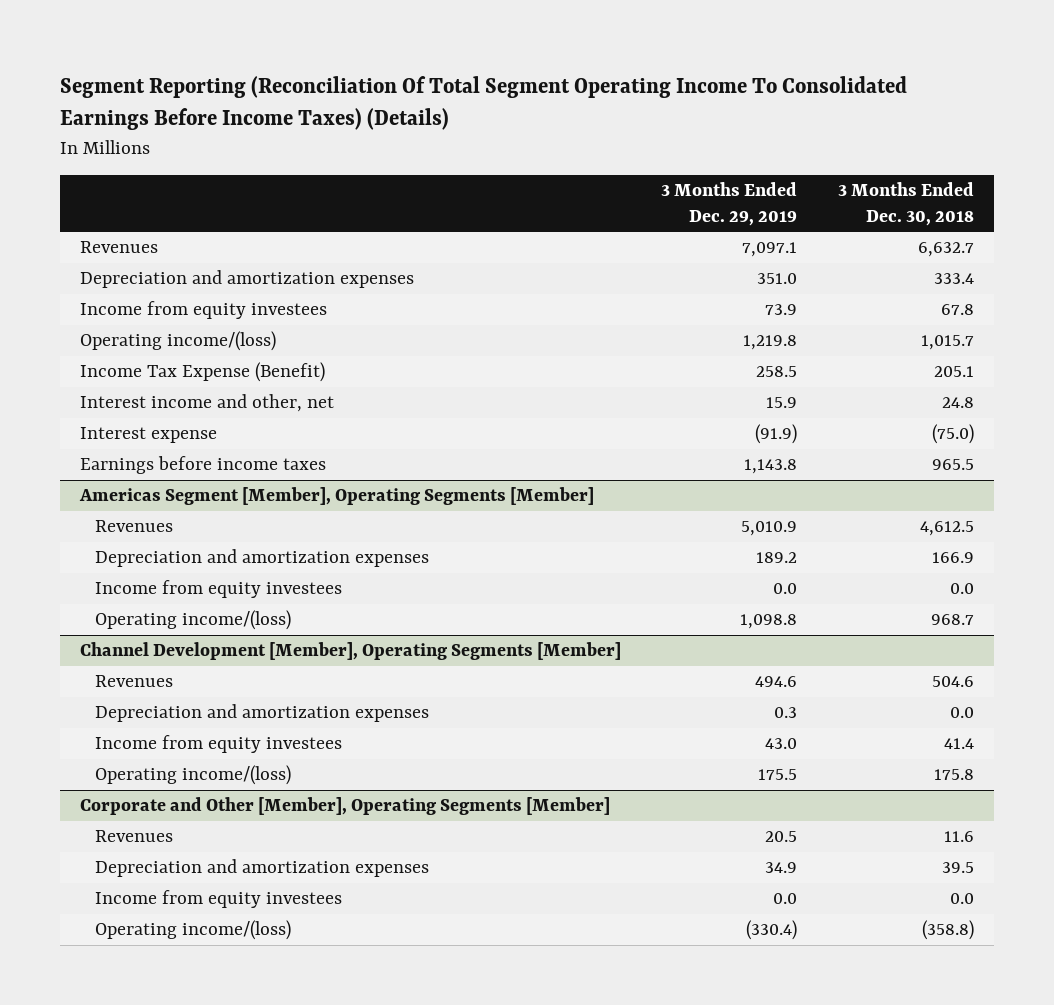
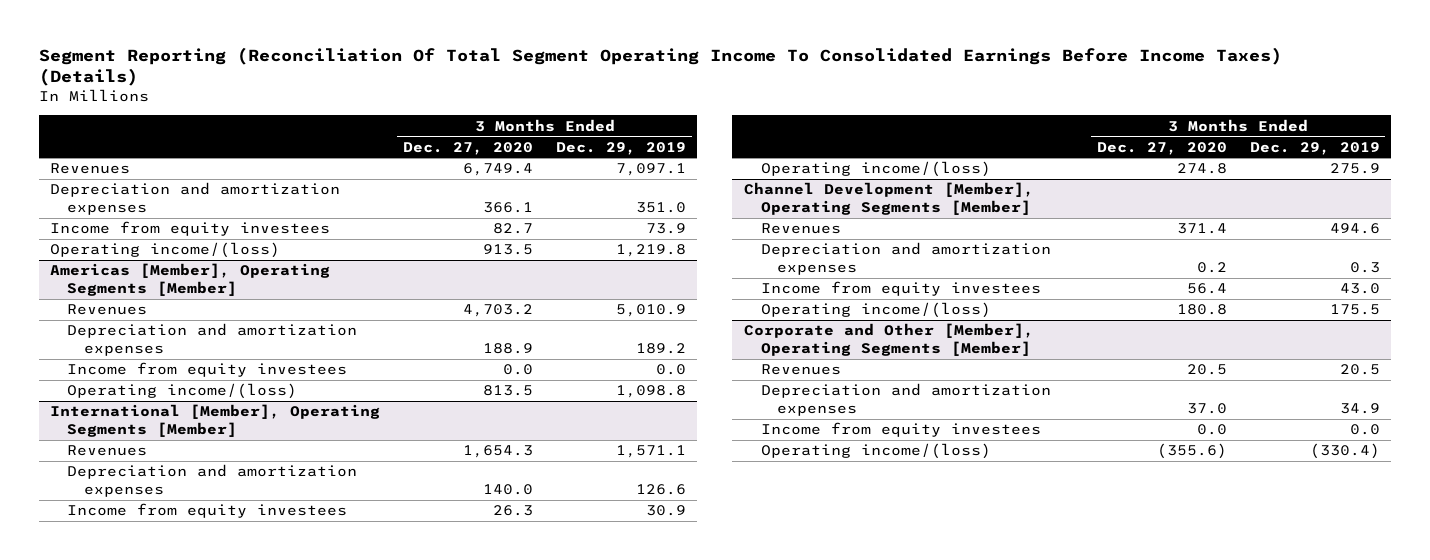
- | 3 Months Ended Dec. 29, 2019 | 3 Months Ended Dec. 30, 2018
+ | 3 Months Ended Dec. 27, 2020 | 3 Months Ended Dec. 29, 2019
- Income Tax Expense (Benefit) | 258.5 | 205.1
- Interest income and other, net | 15.9 | 24.8
- Interest expense | (91.9) | (75.0)
- Earnings before income taxes | 1,143.8 | 965.5
- Americas Segment [Member], Operating Segments [Member]
+ Americas [Member], Operating Segments [Member]
+ International [Member], Operating Segments [Member]
+ Revenues | 1,654.3 | 1,571.1
+ Depreciation and amortization expenses | 140.0 | 126.6
+ Income from equity investees | 26.3 | 30.9
+ Operating income/(loss) | 274.8 | 275.9

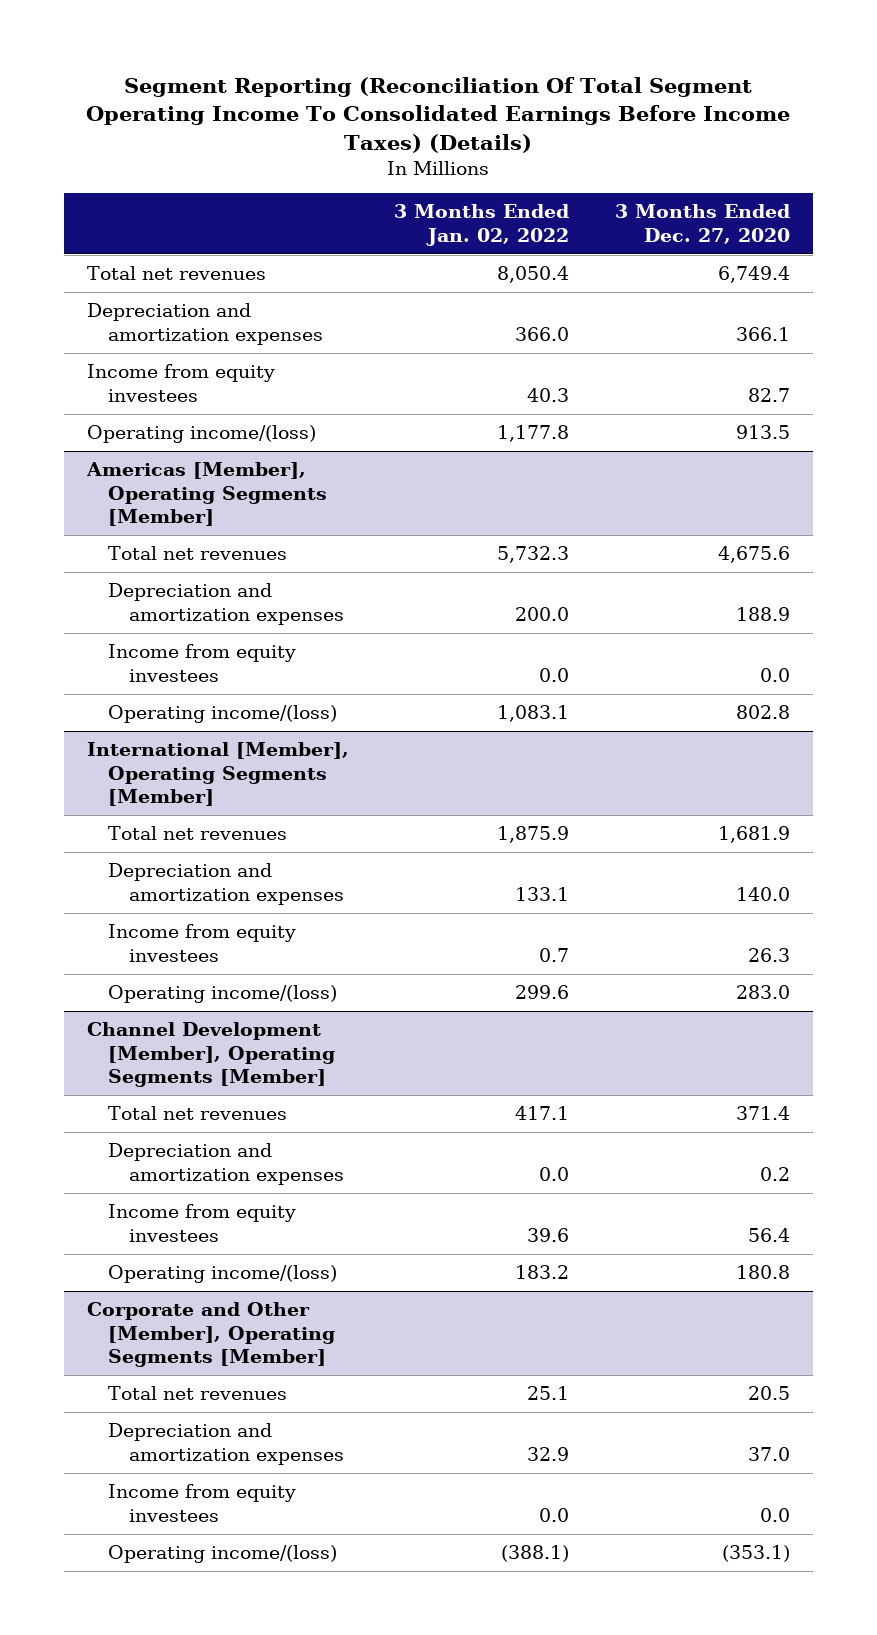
- | 3 Months Ended Dec. 27, 2020 | 3 Months Ended Dec. 29, 2019
+ | 3 Months Ended Jan. 02, 2022 | 3 Months Ended Dec. 27, 2020
- Revenues | 6,749.4 | 7,097.1
+ Total net revenues | 8,050.4 | 6,749.4
@ Americas [Member], Operating Segments [Member]
- Revenues | 4,703.2 | 5,010.9
+ Total net revenues | 5,732.3 | 4,675.6
- Operating income/(loss) | 813.5 | 1,098.8
+ Operating income/(loss) | 1,083.1 | 802.8
@ International [Member], Operating Segments [Member]
- Revenues | 1,654.3 | 1,571.1
+ Total net revenues | 1,875.9 | 1,681.9
- Operating income/(loss) | 274.8 | 275.9
+ Operating income/(loss) | 299.6 | 283.0
@ Channel Development [Member], Operating Segments [Member]
- Revenues | 371.4 | 494.6
+ Total net revenues | 417.1 | 371.4
@ Corporate and Other [Member], Operating Segments [Member]
- Revenues | 20.5 | 20.5
+ Total net revenues | 25.1 | 20.5
- Operating income/(loss) | (355.6) | (330.4)
+ Operating income/(loss) | (388.1) | (353.1)

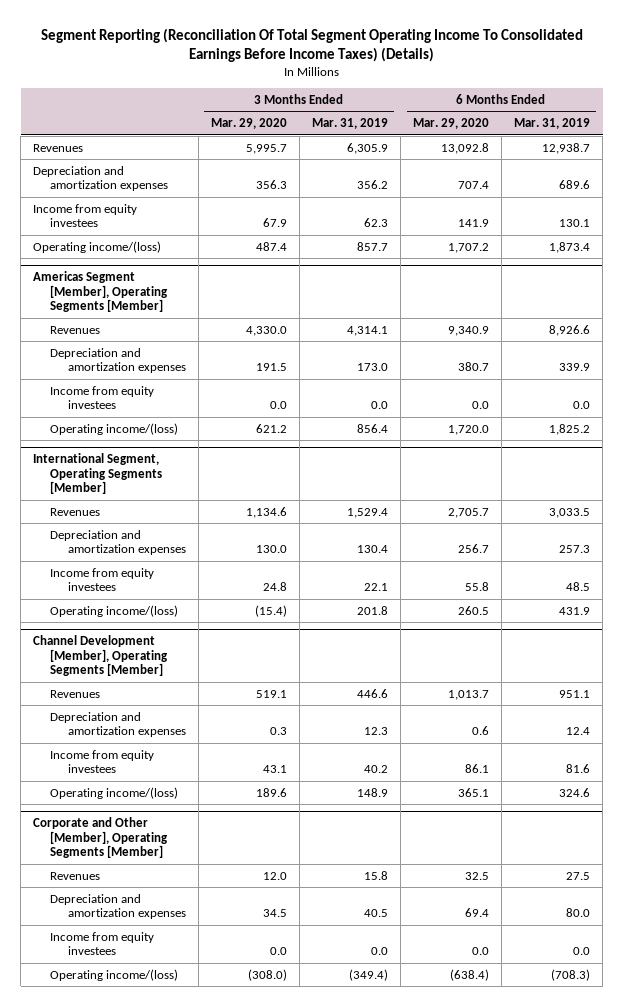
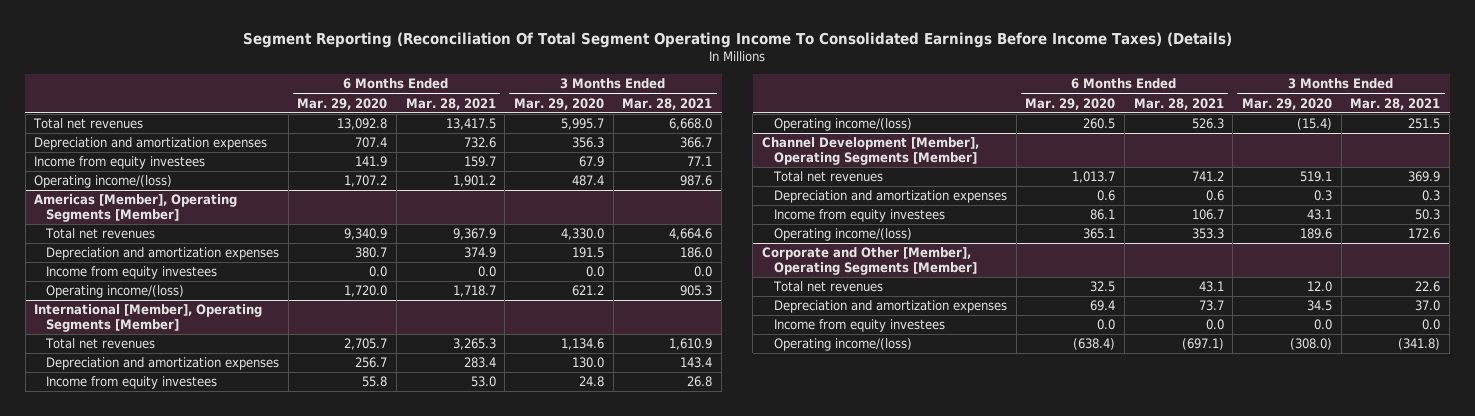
- | 3 Months Ended Mar. 29, 2020 | 3 Months Ended Mar. 31, 2019 | 6 Months Ended Mar. 29, 2020 | 6 Months Ended Mar. 31, 2019
+ | 6 Months Ended Mar. 29, 2020 | 6 Months Ended Mar. 28, 2021 | 3 Months Ended Mar. 29, 2020 | 3 Months Ended Mar. 28, 2021
- Revenues | 5,995.7 | 6,305.9 | 13,092.8 | 12,938.7
+ Total net revenues | 13,092.8 | 13,417.5 | 5,995.7 | 6,668.0
- Americas Segment [Member], Operating Segments [Member]
- Revenues | 4,330.0 | 4,314.1 | 9,340.9 | 8,926.6
+ Americas [Member], Operating Segments [Member]
+ Total net revenues | 9,340.9 | 9,367.9 | 4,330.0 | 4,664.6
- International Segment, Operating Segments [Member]
- Revenues | 1,134.6 | 1,529.4 | 2,705.7 | 3,033.5
+ International [Member], Operating Segments [Member]
+ Total net revenues | 2,705.7 | 3,265.3 | 1,134.6 | 1,610.9
@ Channel Development [Member], Operating Segments [Member]
- Revenues | 519.1 | 446.6 | 1,013.7 | 951.1
+ Total net revenues | 1,013.7 | 741.2 | 519.1 | 369.9
@ Corporate and Other [Member], Operating Segments [Member]
- Revenues | 12.0 | 15.8 | 32.5 | 27.5
+ Total net revenues | 32.5 | 43.1 | 12.0 | 22.6

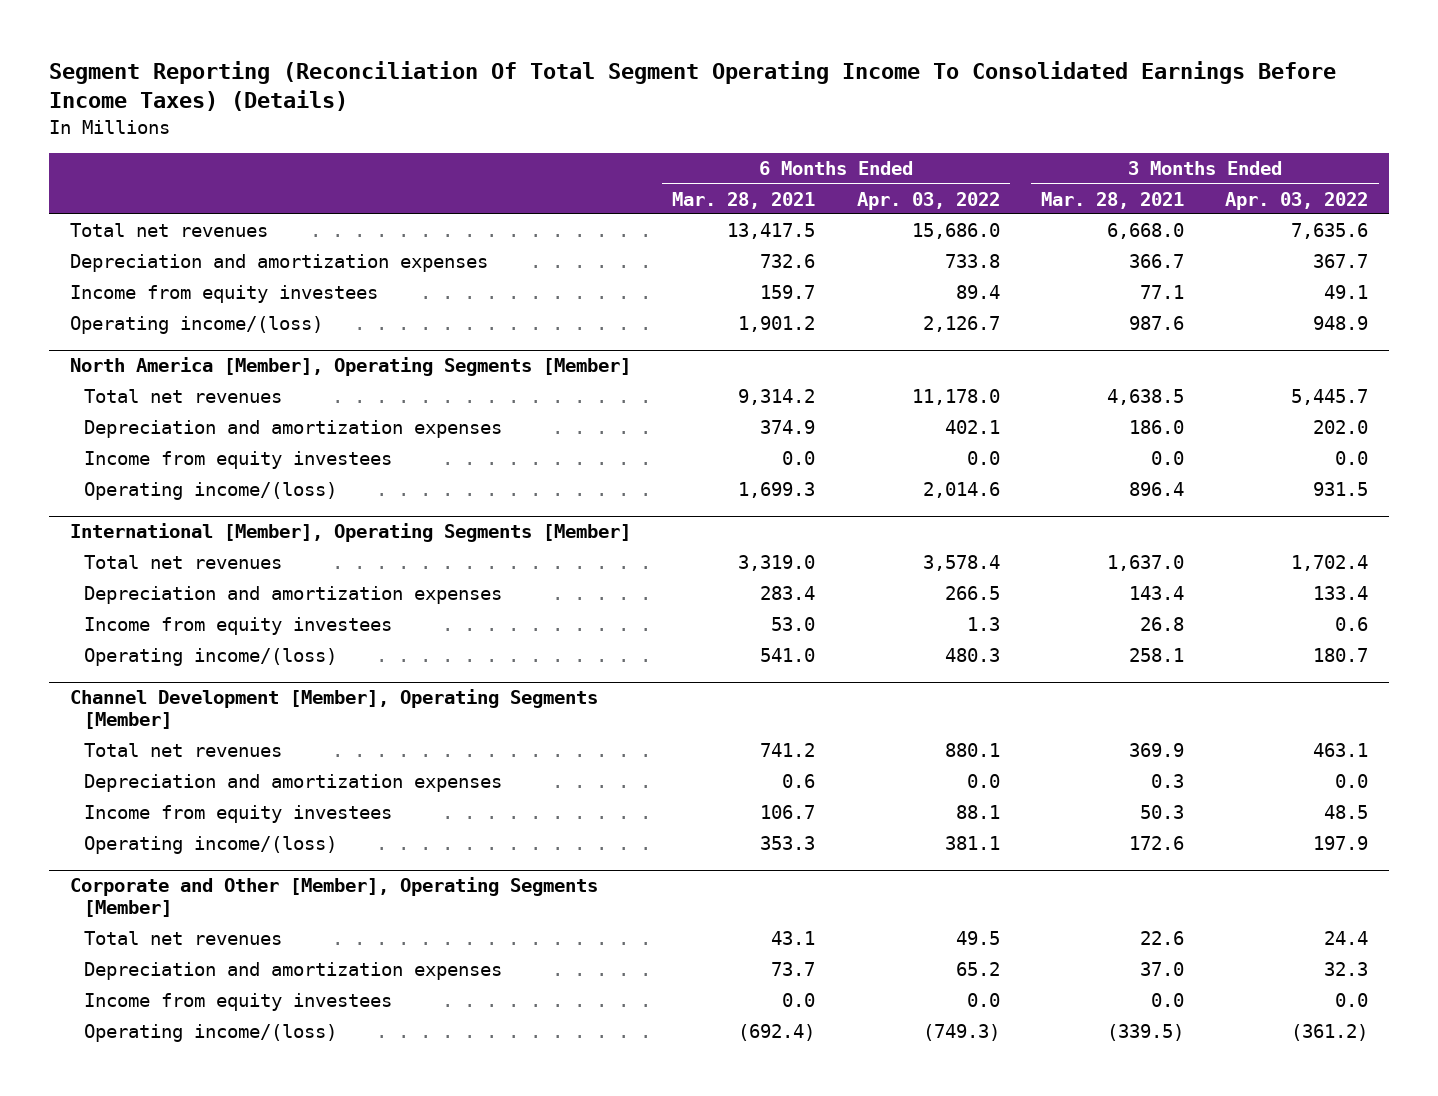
- | 6 Months Ended Mar. 29, 2020 | 6 Months Ended Mar. 28, 2021 | 3 Months Ended Mar. 29, 2020 | 3 Months Ended Mar. 28, 2021
+ | 6 Months Ended Mar. 28, 2021 | 6 Months Ended Apr. 03, 2022 | 3 Months Ended Mar. 28, 2021 | 3 Months Ended Apr. 03, 2022
- Americas [Member], Operating Segments [Member]
- Total net revenues | 9,340.9 | 9,367.9 | 4,330.0 | 4,664.6
+ North America [Member], Operating Segments [Member]
+ Total net revenues | 9,314.2 | 11,178.0 | 4,638.5 | 5,445.7
- Operating income/(loss) | 1,720.0 | 1,718.7 | 621.2 | 905.3
+ Operating income/(loss) | 1,699.3 | 2,014.6 | 896.4 | 931.5
@ International [Member], Operating Segments [Member]
- Total net revenues | 2,705.7 | 3,265.3 | 1,134.6 | 1,610.9
+ Total net revenues | 3,319.0 | 3,578.4 | 1,637.0 | 1,702.4
- Operating income/(loss) | 260.5 | 526.3 | (15.4) | 251.5
+ Operating income/(loss) | 541.0 | 480.3 | 258.1 | 180.7
@ Corporate and Other [Member], Operating Segments [Member]
- Operating income/(loss) | (638.4) | (697.1) | (308.0) | (341.8)
+ Operating income/(loss) | (692.4) | (749.3) | (339.5) | (361.2)

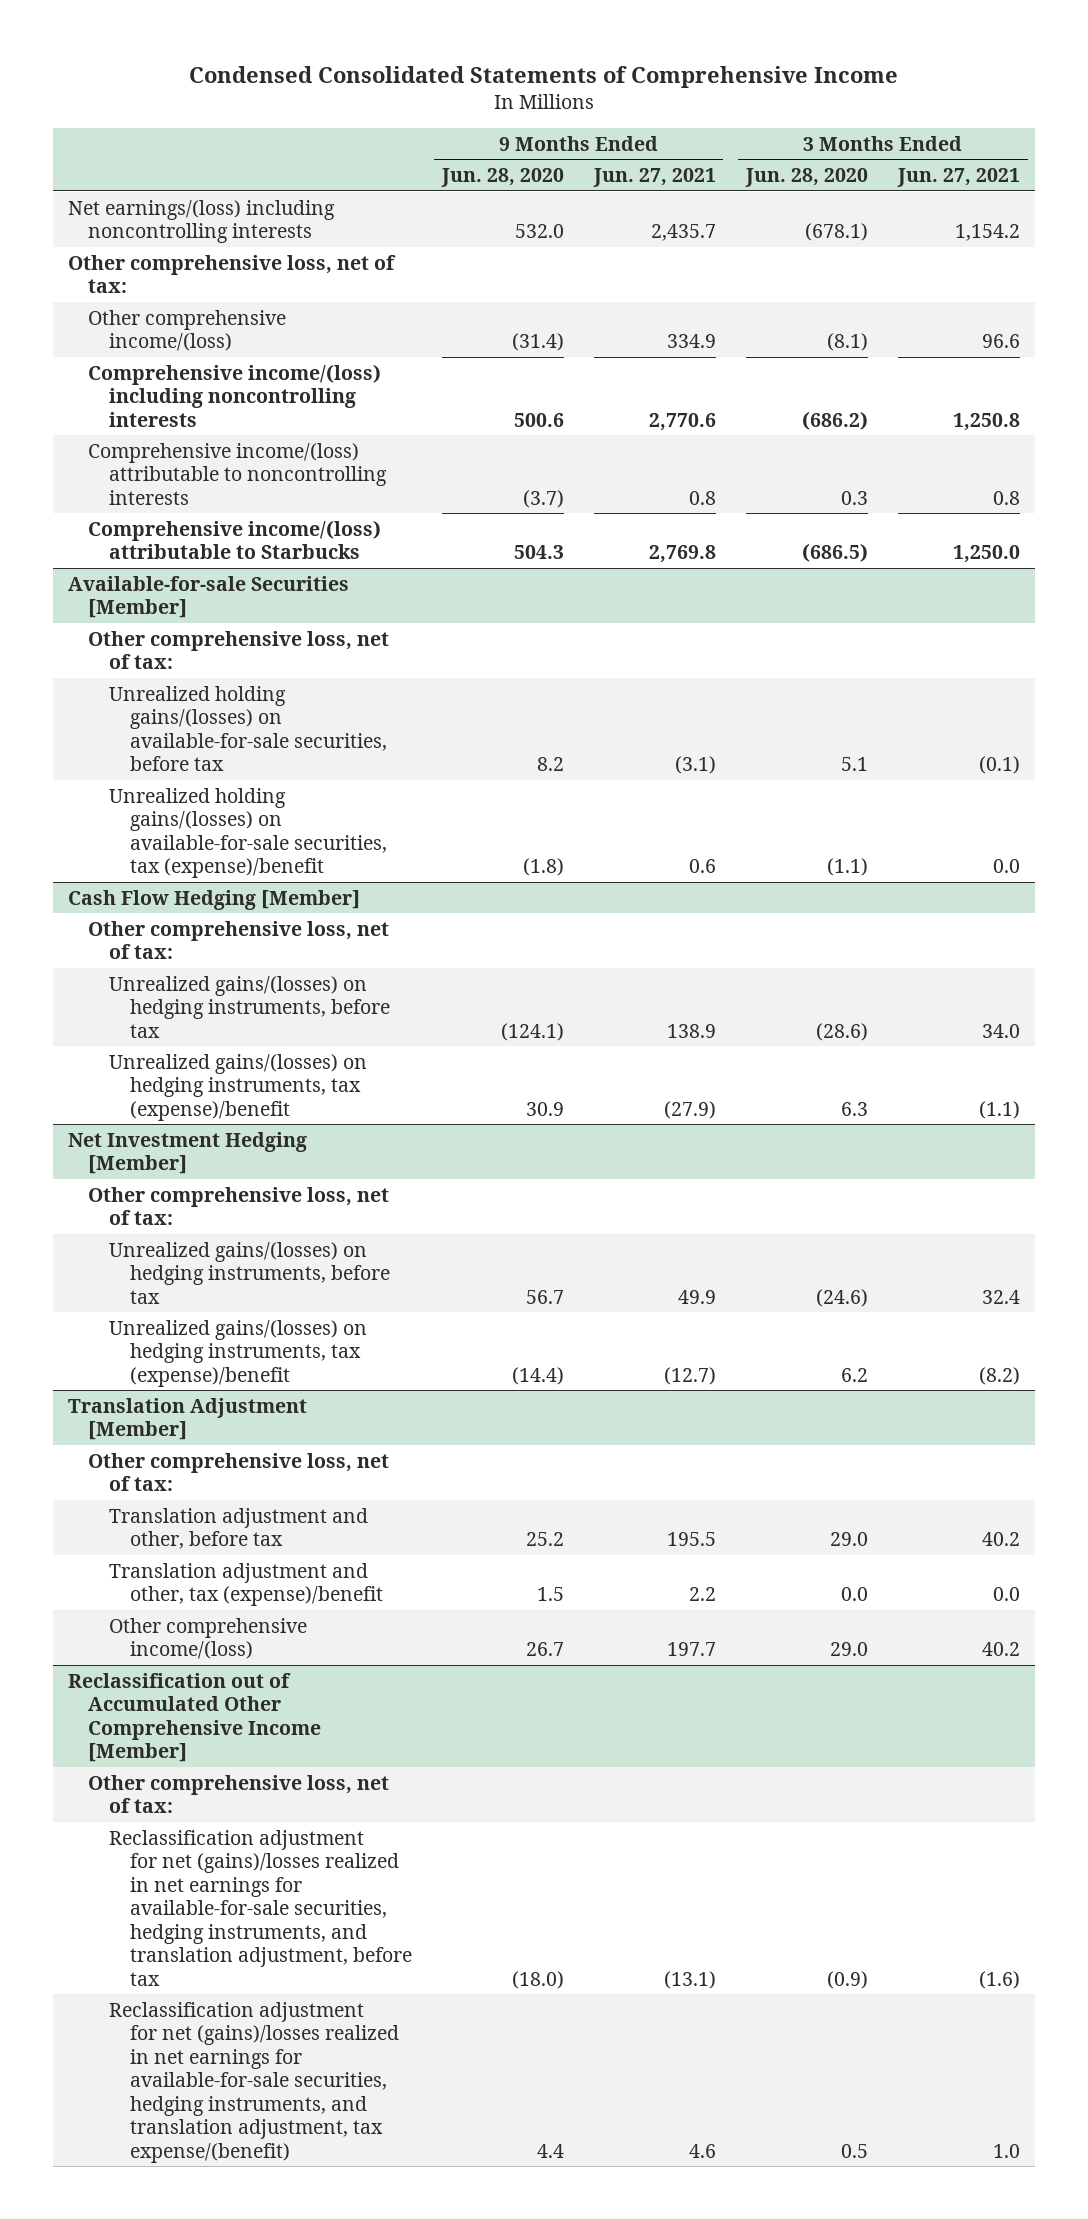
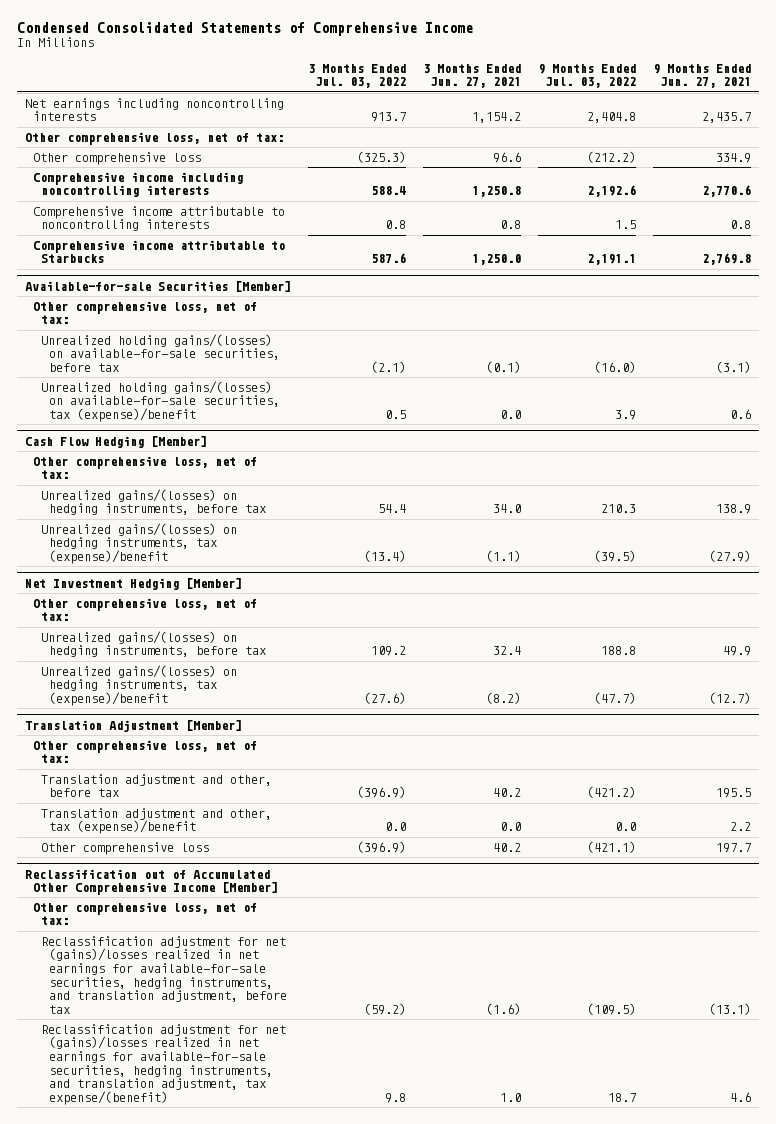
- | 9 Months Ended Jun. 28, 2020 | 9 Months Ended Jun. 27, 2021 | 3 Months Ended Jun. 28, 2020 | 3 Months Ended Jun. 27, 2021
+ | 3 Months Ended Jul. 03, 2022 | 3 Months Ended Jun. 27, 2021 | 9 Months Ended Jul. 03, 2022 | 9 Months Ended Jun. 27, 2021
- Net earnings/(loss) including noncontrolling interests | 532.0 | 2,435.7 | (678.1) | 1,154.2
+ Net earnings including noncontrolling interests | 913.7 | 1,154.2 | 2,404.8 | 2,435.7
- Other comprehensive income/(loss) | (31.4) | 334.9 | (8.1) | 96.6
- Comprehensive income/(loss) including noncontrolling interests | 500.6 | 2,770.6 | (686.2) | 1,250.8
- Comprehensive income/(loss) attributable to noncontrolling interests | (3.7) | 0.8 | 0.3 | 0.8
- Comprehensive income/(loss) attributable to Starbucks | 504.3 | 2,769.8 | (686.5) | 1,250.0
+ Other comprehensive loss | (325.3) | 96.6 | (212.2) | 334.9
+ Comprehensive income including noncontrolling interests | 588.4 | 1,250.8 | 2,192.6 | 2,770.6
+ Comprehensive income attributable to noncontrolling interests | 0.8 | 0.8 | 1.5 | 0.8
+ Comprehensive income attributable to Starbucks | 587.6 | 1,250.0 | 2,191.1 | 2,769.8
@ Translation Adjustment [Member]
- Other comprehensive income/(loss) | 26.7 | 197.7 | 29.0 | 40.2
+ Other comprehensive loss | (396.9) | 40.2 | (421.1) | 197.7

